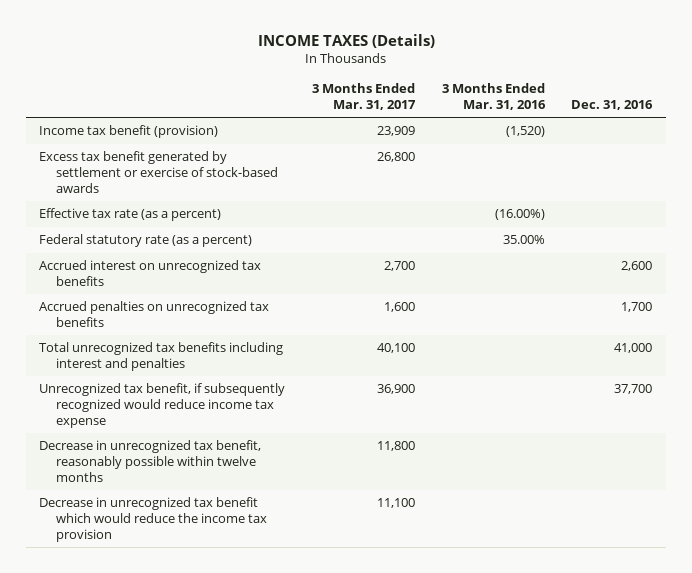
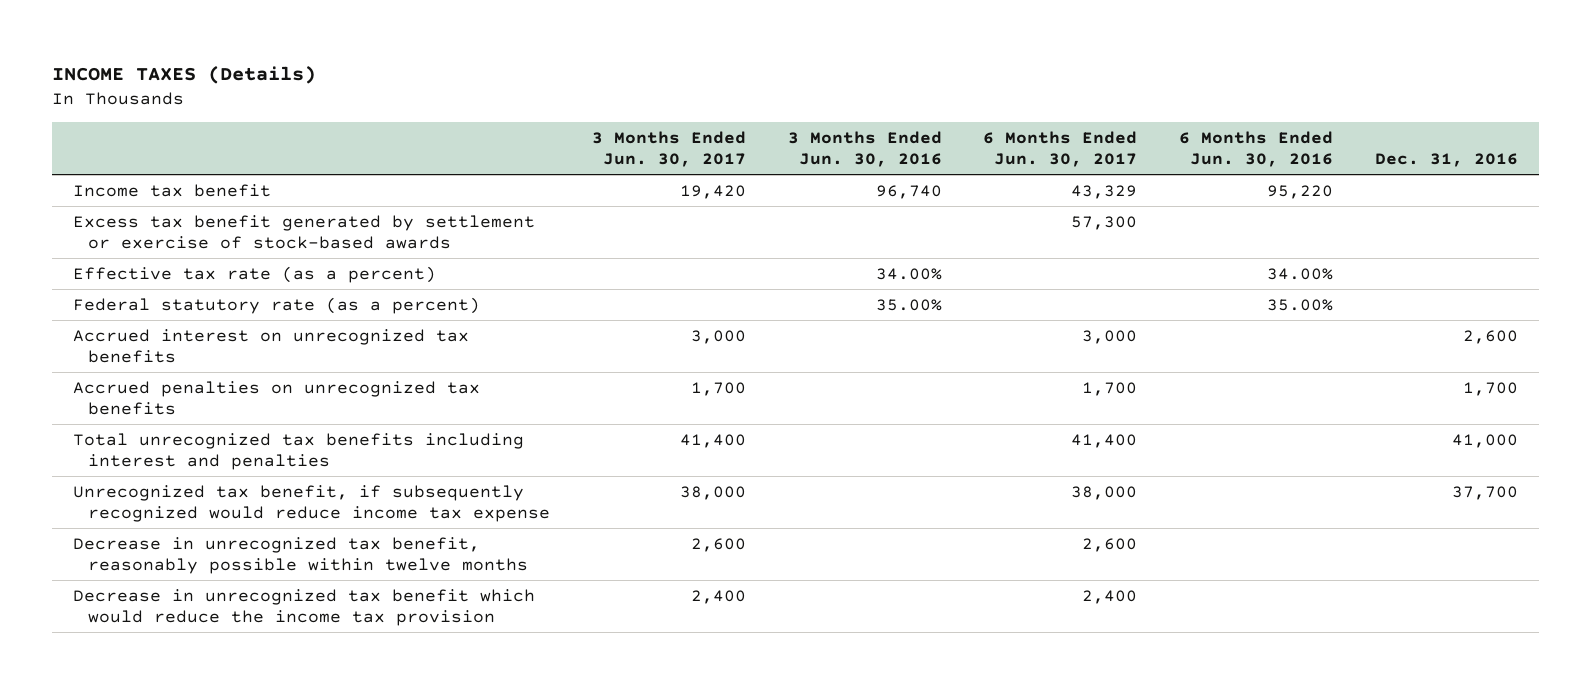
- | 3 Months Ended Mar. 31, 2017 | 3 Months Ended Mar. 31, 2016 | Dec. 31, 2016
+ | 3 Months Ended Jun. 30, 2017 | 3 Months Ended Jun. 30, 2016 | 6 Months Ended Jun. 30, 2017 | 6 Months Ended Jun. 30, 2016 | Dec. 31, 2016
- Income tax benefit (provision) | 23,909 | (1,520) |
+ Income tax benefit | 19,420 | 96,740 | 43,329 | 95,220 |

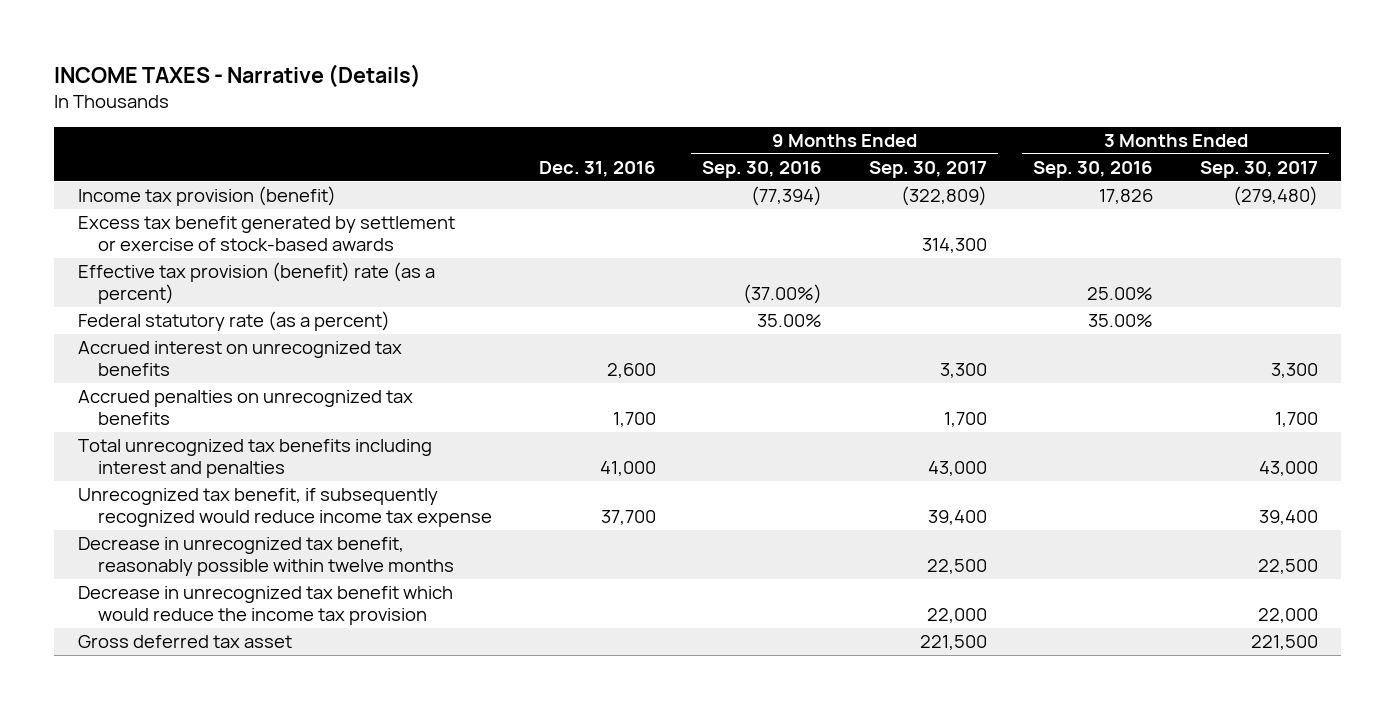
- INCOME TAXES (Details)
+ INCOME TAXES - Narrative (Details)
- | 3 Months Ended Jun. 30, 2017 | 3 Months Ended Jun. 30, 2016 | 6 Months Ended Jun. 30, 2017 | 6 Months Ended Jun. 30, 2016 | Dec. 31, 2016
+ | Dec. 31, 2016 | 9 Months Ended Sep. 30, 2016 | 9 Months Ended Sep. 30, 2017 | 3 Months Ended Sep. 30, 2016 | 3 Months Ended Sep. 30, 2017
- Income tax benefit | 19,420 | 96,740 | 43,329 | 95,220 |
+ Income tax provision (benefit) | | (77,394) | (322,809) | 17,826 | (279,480)
- Effective tax rate (as a percent) | | 34.00% | | 34.00% |
+ Effective tax provision (benefit) rate (as a percent) | | (37.00%) | | 25.00% |
+ Gross deferred tax asset | | | 221,500 | | 221,500

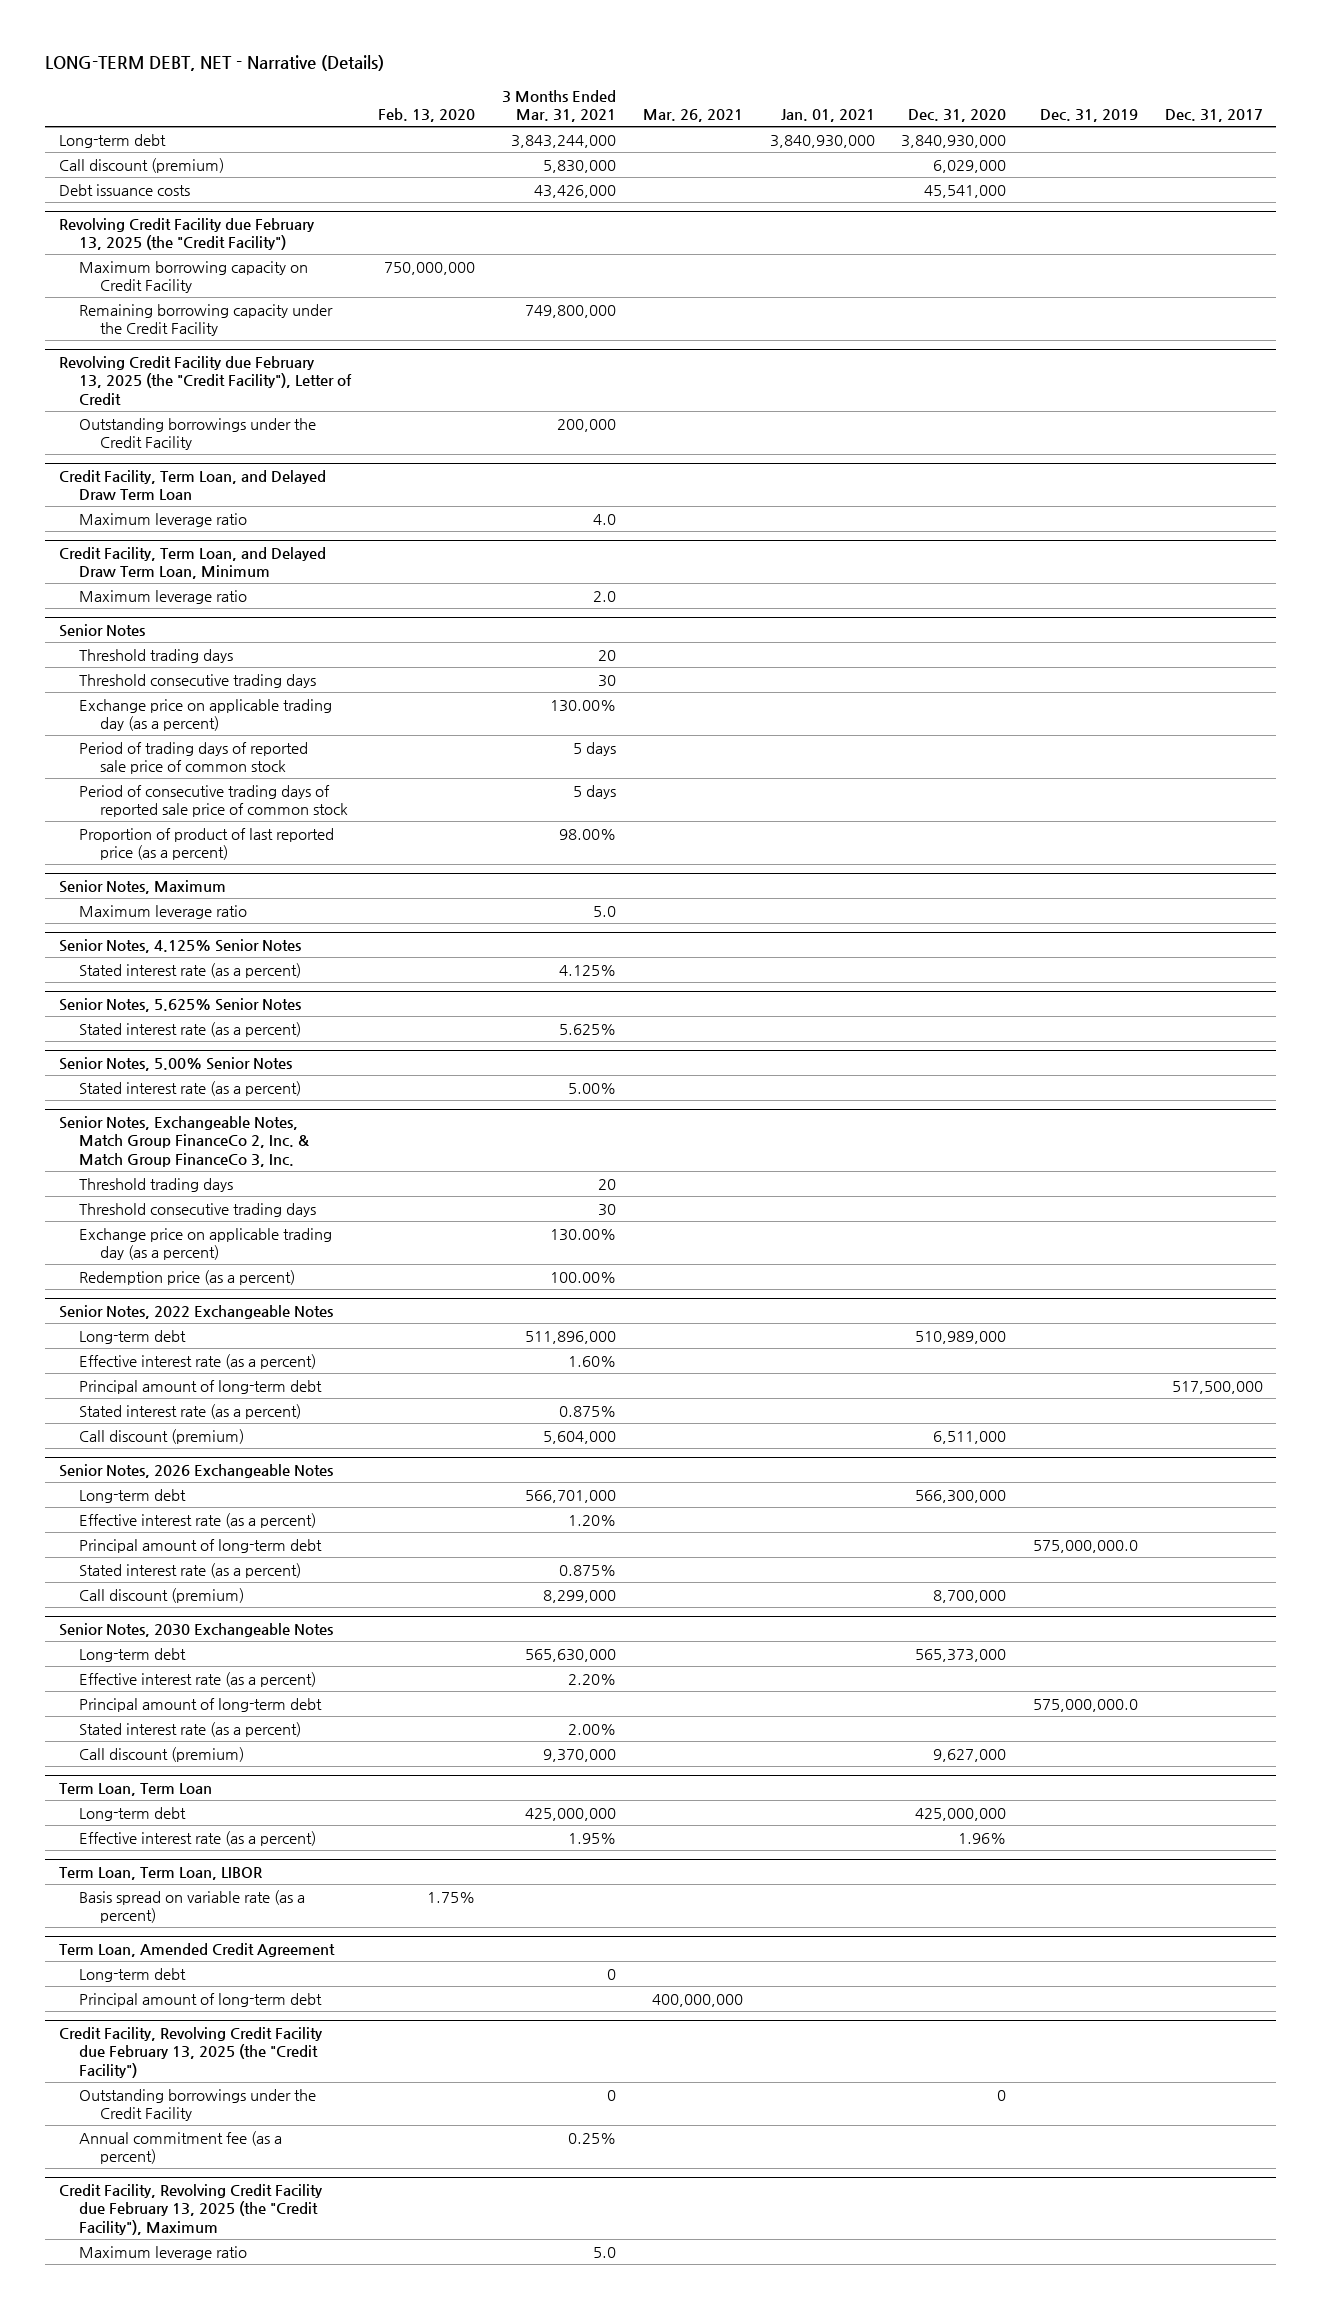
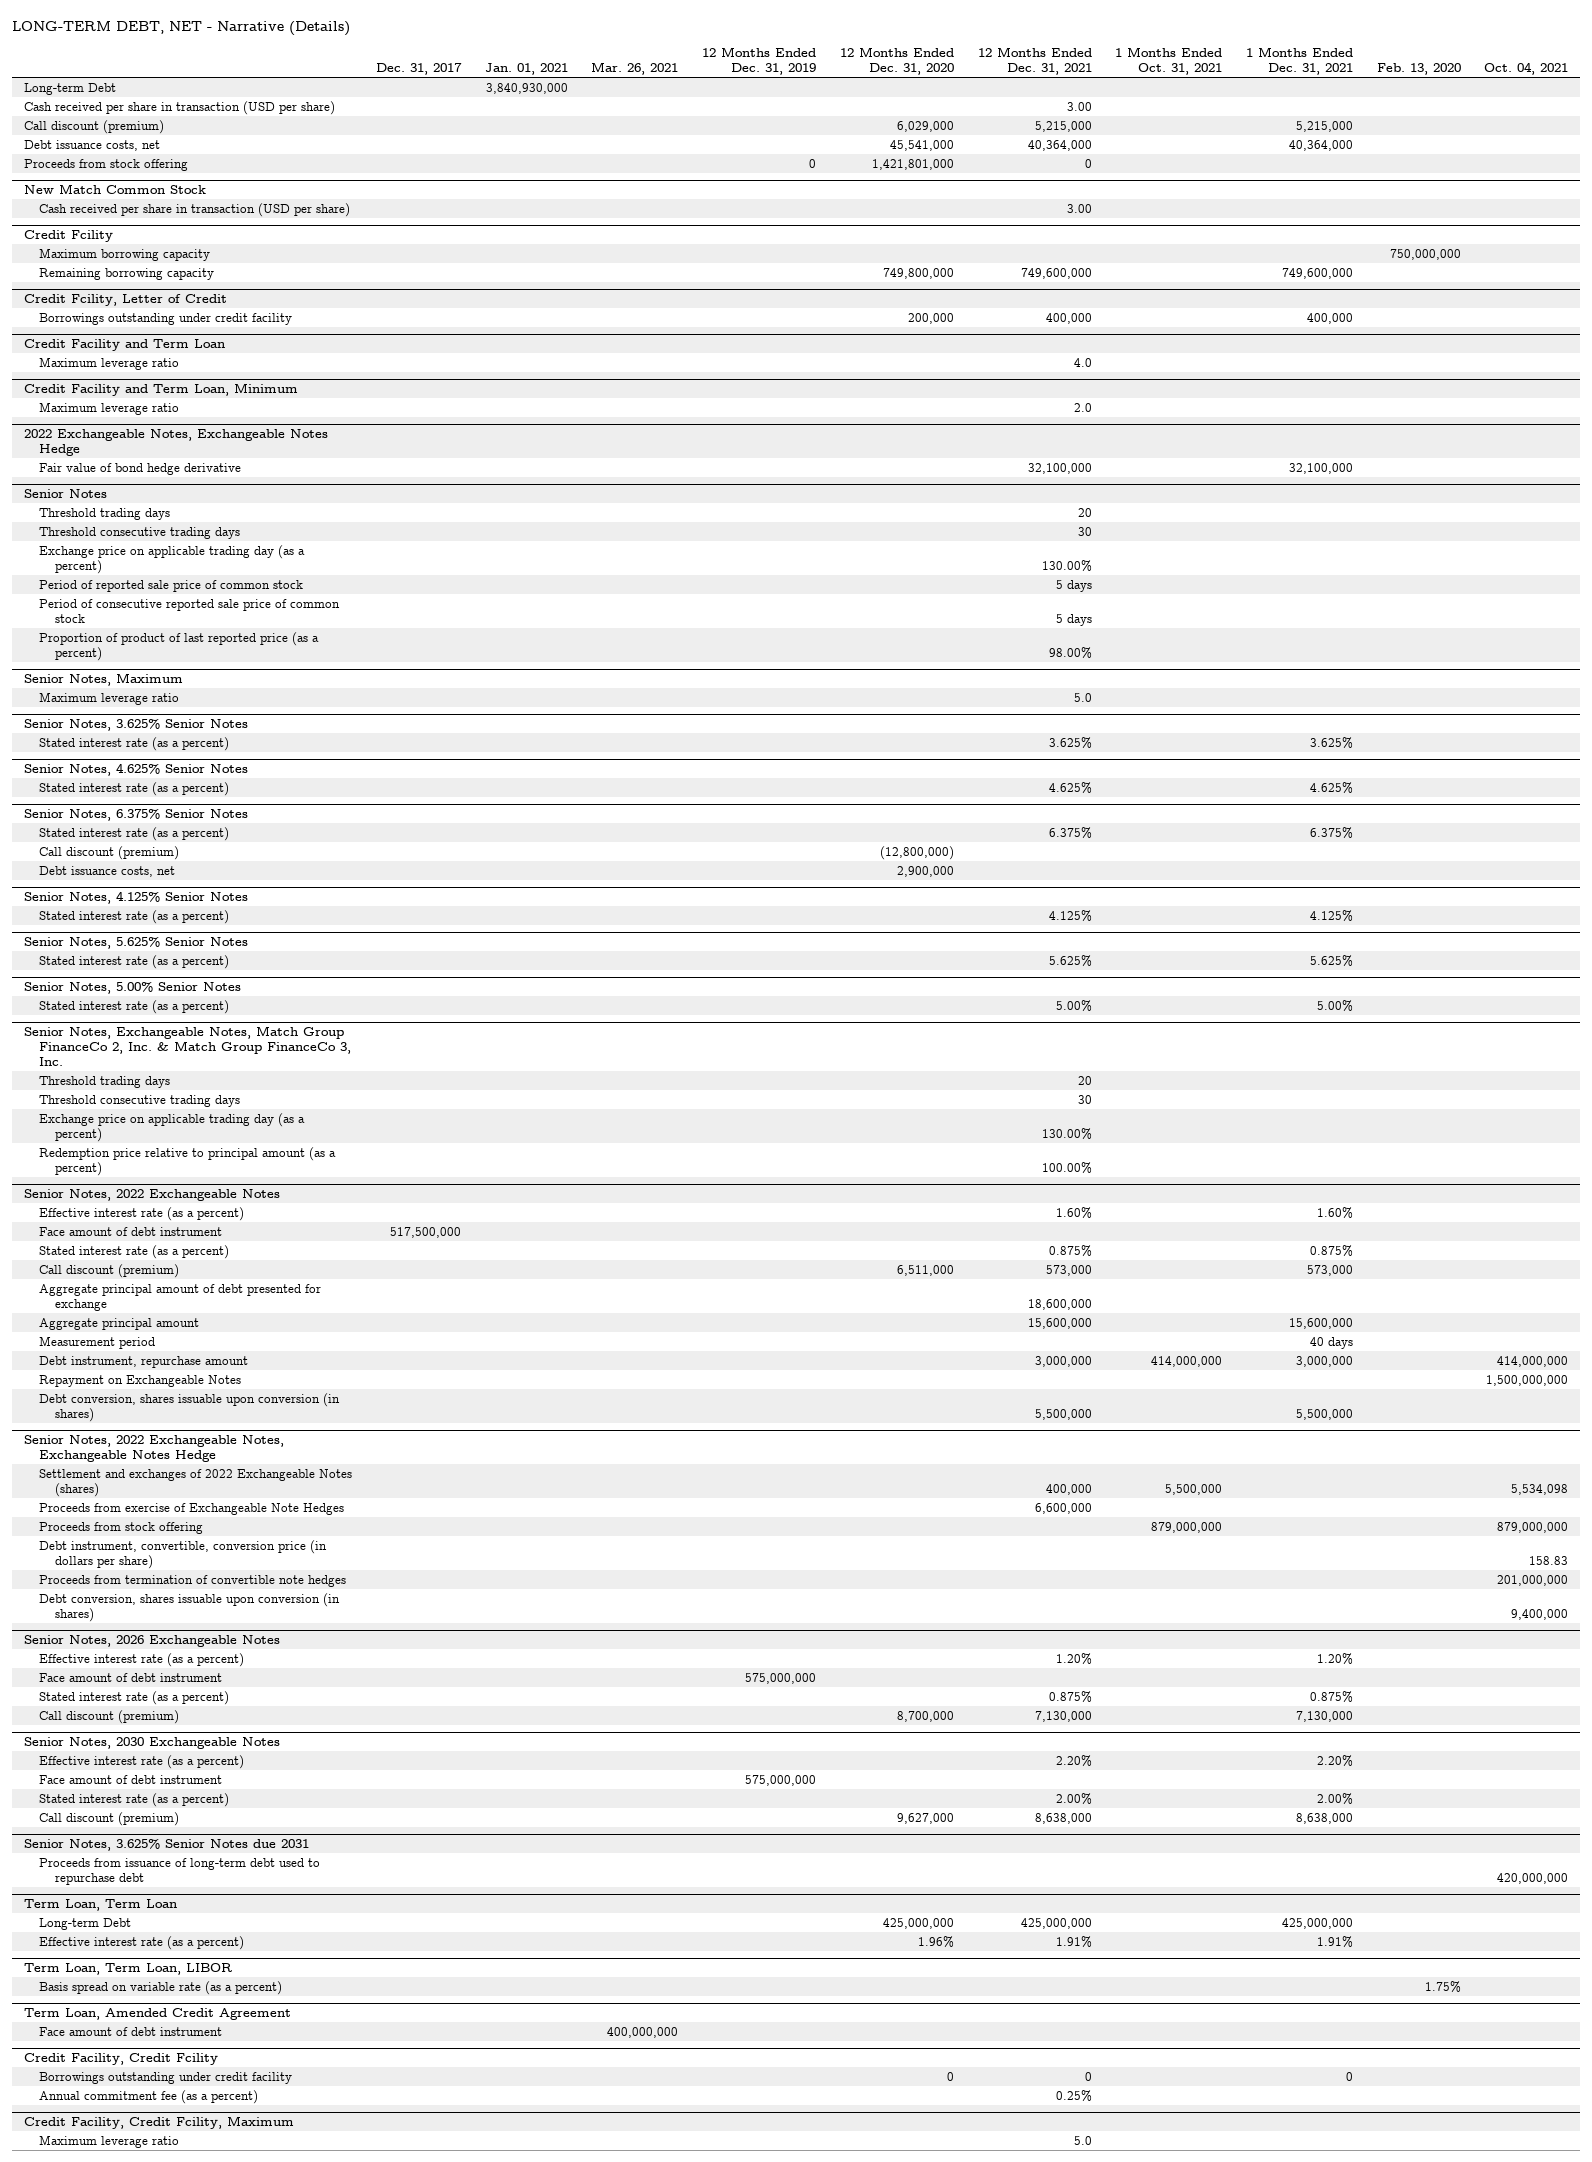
- | Feb. 13, 2020 | 3 Months Ended Mar. 31, 2021 | Mar. 26, 2021 | Jan. 01, 2021 | Dec. 31, 2020 | Dec. 31, 2019 | Dec. 31, 2017
+ | Dec. 31, 2017 | Jan. 01, 2021 | Mar. 26, 2021 | 12 Months Ended Dec. 31, 2019 | 12 Months Ended Dec. 31, 2020 | 12 Months Ended Dec. 31, 2021 | 1 Months Ended Oct. 31, 2021 | 1 Months Ended Dec. 31, 2021 | Feb. 13, 2020 | Oct. 04, 2021
- Long-term debt | | 3,843,244,000 | | 3,840,930,000 | 3,840,930,000 | |
+ Long-term Debt | | 3,840,930,000 | | | | | | | |
+ Cash received per share in transaction (USD per share) | | | | | | 3.00 | | | |
- Debt issuance costs | | 43,426,000 | | | 45,541,000 | |
- Revolving Credit Facility due February 13, 2025 (the "Credit Facility")
- Maximum borrowing capacity on Credit Facility | 750,000,000 | | | | | |
- Remaining borrowing capacity under the Credit Facility | | 749,800,000 | | | | |
- Revolving Credit Facility due February 13, 2025 (the "Credit Facility"), Letter of Credit
- Outstanding borrowings under the Credit Facility | | 200,000 | | | | |
- Credit Facility, Term Loan, and Delayed Draw Term Loan
- Maximum leverage ratio | | 4.0 | | | | |
- Credit Facility, Term Loan, and Delayed Draw Term Loan, Minimum
+ Debt issuance costs, net | | | | | 45,541,000 | 40,364,000 | | 40,364,000 | |
+ Proceeds from stock offering | | | | 0 | 1,421,801,000 | 0 | | | |
+ New Match Common Stock
+ Cash received per share in transaction (USD per share) | | | | | | 3.00 | | | |
+ Credit Fcility
+ Maximum borrowing capacity | | | | | | | | | 750,000,000 |
+ Remaining borrowing capacity | | | | | 749,800,000 | 749,600,000 | | 749,600,000 | |
+ Credit Fcility, Letter of Credit
+ Borrowings outstanding under credit facility | | | | | 200,000 | 400,000 | | 400,000 | |
+ Credit Facility and Term Loan
+ Maximum leverage ratio | | | | | | 4.0 | | | |
+ Credit Facility and Term Loan, Minimum
+ 2022 Exchangeable Notes, Exchangeable Notes Hedge
+ Fair value of bond hedge derivative | | | | | | 32,100,000 | | 32,100,000 | |
@ Senior Notes
- Period of trading days of reported sale price of common stock | | 5 days | | | | |
- Period of consecutive trading days of reported sale price of common stock | | 5 days | | | | |
+ Period of reported sale price of common stock | | | | | | 5 days | | | |
+ Period of consecutive reported sale price of common stock | | | | | | 5 days | | | |
+ Senior Notes, 3.625% Senior Notes
+ Stated interest rate (as a percent) | | | | | | 3.625% | | 3.625% | |
+ Senior Notes, 4.625% Senior Notes
+ Stated interest rate (as a percent) | | | | | | 4.625% | | 4.625% | |
+ Senior Notes, 6.375% Senior Notes
+ Stated interest rate (as a percent) | | | | | | 6.375% | | 6.375% | |
+ Call discount (premium) | | | | | (12,800,000) | | | | |
+ Debt issuance costs, net | | | | | 2,900,000 | | | | |
@ Senior Notes, Exchangeable Notes, Match Group FinanceCo 2, Inc. & Match Group FinanceCo 3, Inc.
- Redemption price (as a percent) | | 100.00% | | | | |
+ Redemption price relative to principal amount (as a percent) | | | | | | 100.00% | | | |
@ Senior Notes, 2022 Exchangeable Notes
- Long-term debt | | 511,896,000 | | | 510,989,000 | |
- Principal amount of long-term debt | | | | | | | 517,500,000
+ Face amount of debt instrument | 517,500,000 | | | | | | | | |
+ Aggregate principal amount of debt presented for exchange | | | | | | 18,600,000 | | | |
+ Aggregate principal amount | | | | | | 15,600,000 | | 15,600,000 | |
+ Measurement period | | | | | | | | 40 days | |
+ Debt instrument, repurchase amount | | | | | | 3,000,000 | 414,000,000 | 3,000,000 | | 414,000,000
+ Repayment on Exchangeable Notes | | | | | | | | | | 1,500,000,000
+ Debt conversion, shares issuable upon conversion (in shares) | | | | | | 5,500,000 | | 5,500,000 | |
+ Senior Notes, 2022 Exchangeable Notes, Exchangeable Notes Hedge
+ Settlement and exchanges of 2022 Exchangeable Notes (shares) | | | | | | 400,000 | 5,500,000 | | | 5,534,098
+ Proceeds from exercise of Exchangeable Note Hedges | | | | | | 6,600,000 | | | |
+ Proceeds from stock offering | | | | | | | 879,000,000 | | | 879,000,000
+ Debt instrument, convertible, conversion price (in dollars per share) | | | | | | | | | | 158.83
+ Proceeds from termination of convertible note hedges | | | | | | | | | | 201,000,000
+ Debt conversion, shares issuable upon conversion (in shares) | | | | | | | | | | 9,400,000
@ Senior Notes, 2026 Exchangeable Notes
- Long-term debt | | 566,701,000 | | | 566,300,000 | |
- Principal amount of long-term debt | | | | | | 575,000,000.0 |
+ Face amount of debt instrument | | | | 575,000,000 | | | | | |
@ Senior Notes, 2030 Exchangeable Notes
- Long-term debt | | 565,630,000 | | | 565,373,000 | |
- Principal amount of long-term debt | | | | | | 575,000,000.0 |
+ Face amount of debt instrument | | | | 575,000,000 | | | | | |
+ Senior Notes, 3.625% Senior Notes due 2031
+ Proceeds from issuance of long-term debt used to repurchase debt | | | | | | | | | | 420,000,000
@ Term Loan, Term Loan
- Long-term debt | | 425,000,000 | | | 425,000,000 | |
+ Long-term Debt | | | | | 425,000,000 | 425,000,000 | | 425,000,000 | |
@ Term Loan, Amended Credit Agreement
- Long-term debt | | 0 | | | | |
- Principal amount of long-term debt | | | 400,000,000 | | | |
- Credit Facility, Revolving Credit Facility due February 13, 2025 (the "Credit Facility")
- Outstanding borrowings under the Credit Facility | | 0 | | | 0 | |
- Annual commitment fee (as a percent) | | 0.25% | | | | |
- Credit Facility, Revolving Credit Facility due February 13, 2025 (the "Credit Facility"), Maximum
- Maximum leverage ratio | | 5.0 | | | | |
@ Term Loan, Amended Credit Agreement
+ Face amount of debt instrument | | | 400,000,000 | | | | | | |
+ Credit Facility, Credit Fcility
+ Borrowings outstanding under credit facility | | | | | 0 | 0 | | 0 | |
+ Annual commitment fee (as a percent) | | | | | | 0.25% | | | |
+ Credit Facility, Credit Fcility, Maximum
+ Maximum leverage ratio | | | | | | 5.0 | | | |

